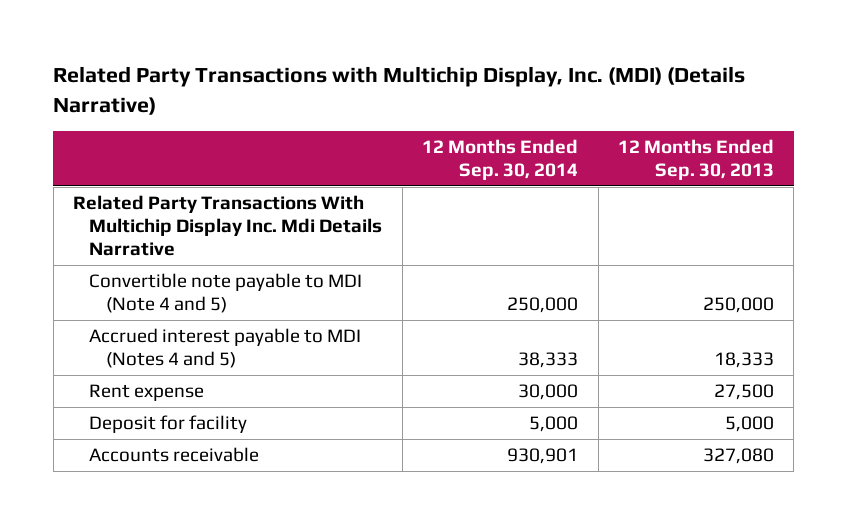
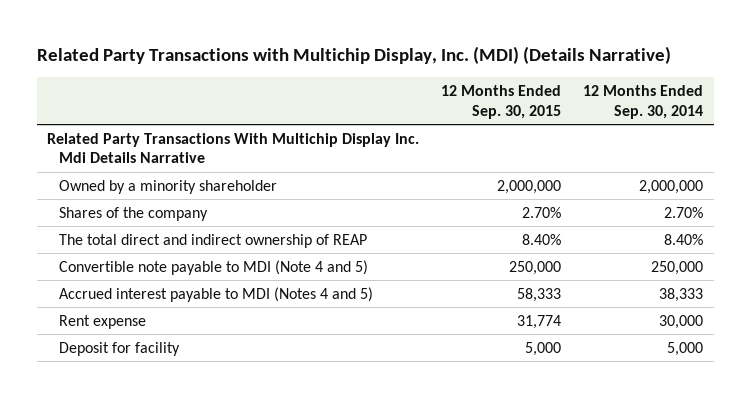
- | 12 Months Ended Sep. 30, 2014 | 12 Months Ended Sep. 30, 2013
+ | 12 Months Ended Sep. 30, 2015 | 12 Months Ended Sep. 30, 2014
+ Owned by a minority shareholder | 2,000,000 | 2,000,000
+ Shares of the company | 2.70% | 2.70%
+ The total direct and indirect ownership of REAP | 8.40% | 8.40%
- Accounts receivable | 930,901 | 327,080

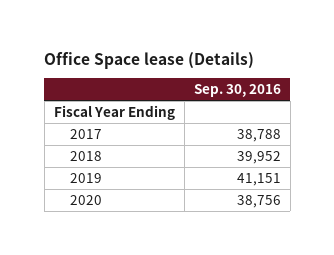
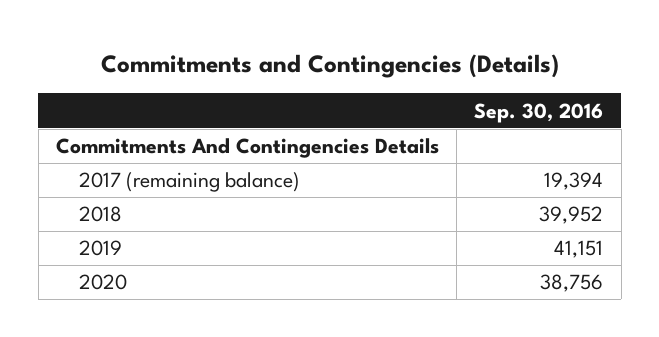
- Office Space lease (Details)
+ Commitments and Contingencies (Details)
- Fiscal Year Ending
- 2017 | 38,788
+ Commitments And Contingencies Details
+ 2017 (remaining balance) | 19,394

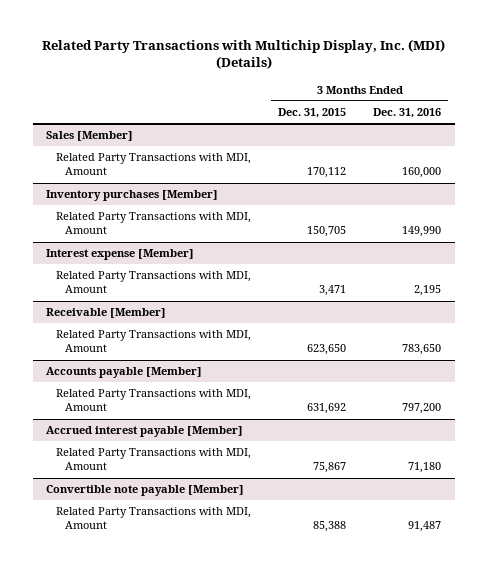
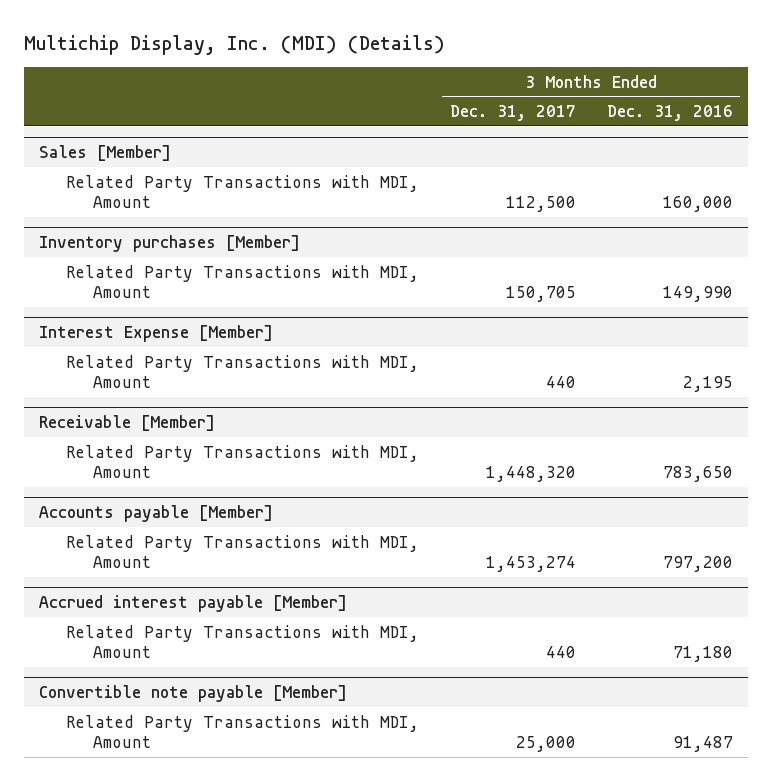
- Related Party Transactions with Multichip Display, Inc. (MDI) (Details)
+ Multichip Display, Inc. (MDI) (Details)
- | 3 Months Ended Dec. 31, 2015 | 3 Months Ended Dec. 31, 2016
+ | 3 Months Ended Dec. 31, 2017 | 3 Months Ended Dec. 31, 2016
- Interest expense [Member]
+ Interest Expense [Member]

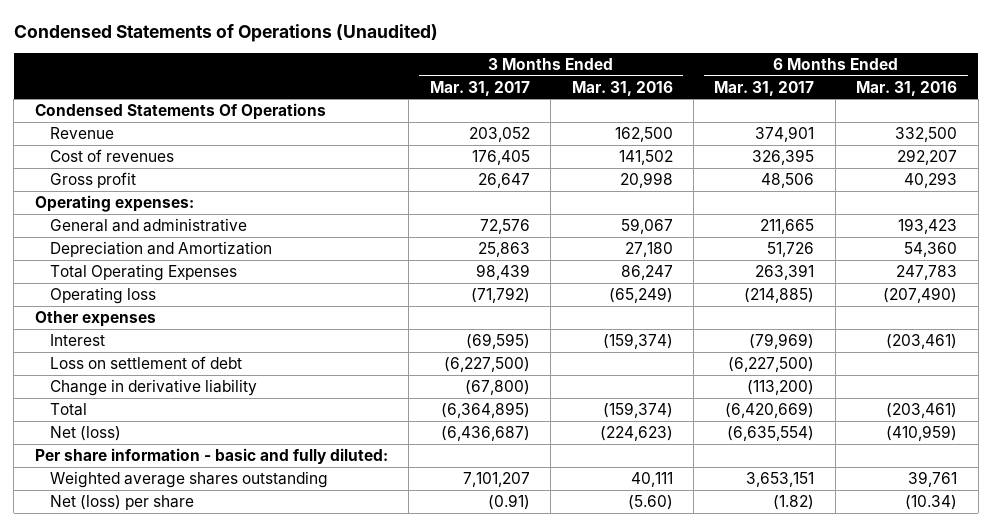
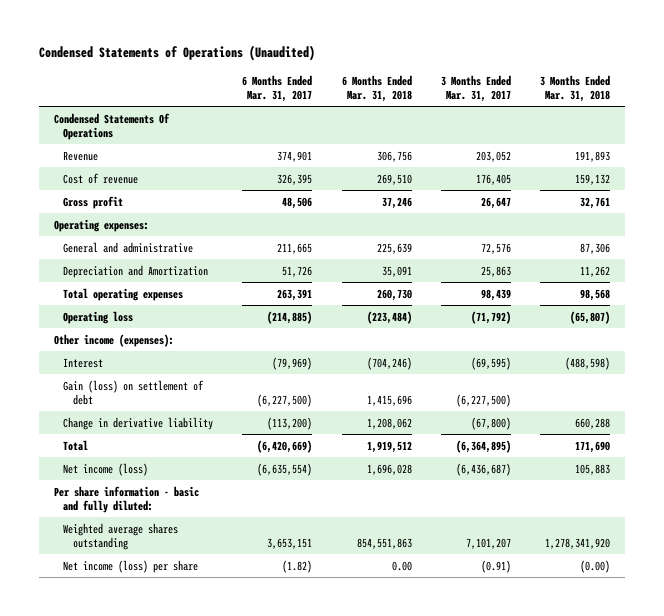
- | 3 Months Ended Mar. 31, 2017 | 3 Months Ended Mar. 31, 2016 | 6 Months Ended Mar. 31, 2017 | 6 Months Ended Mar. 31, 2016
+ | 6 Months Ended Mar. 31, 2017 | 6 Months Ended Mar. 31, 2018 | 3 Months Ended Mar. 31, 2017 | 3 Months Ended Mar. 31, 2018
- Cost of revenues | 176,405 | 141,502 | 326,395 | 292,207
+ Cost of revenue | 326,395 | 269,510 | 176,405 | 159,132
- Total Operating Expenses | 98,439 | 86,247 | 263,391 | 247,783
+ Total operating expenses | 263,391 | 260,730 | 98,439 | 98,568
- Other expenses
+ Other income (expenses):
- Loss on settlement of debt | (6,227,500) | | (6,227,500) |
+ Gain (loss) on settlement of debt | (6,227,500) | 1,415,696 | (6,227,500) |
- Net (loss) | (6,436,687) | (224,623) | (6,635,554) | (410,959)
+ Net income (loss) | (6,635,554) | 1,696,028 | (6,436,687) | 105,883
- Net (loss) per share | (0.91) | (5.60) | (1.82) | (10.34)
+ Net income (loss) per share | (1.82) | 0.00 | (0.91) | (0.00)

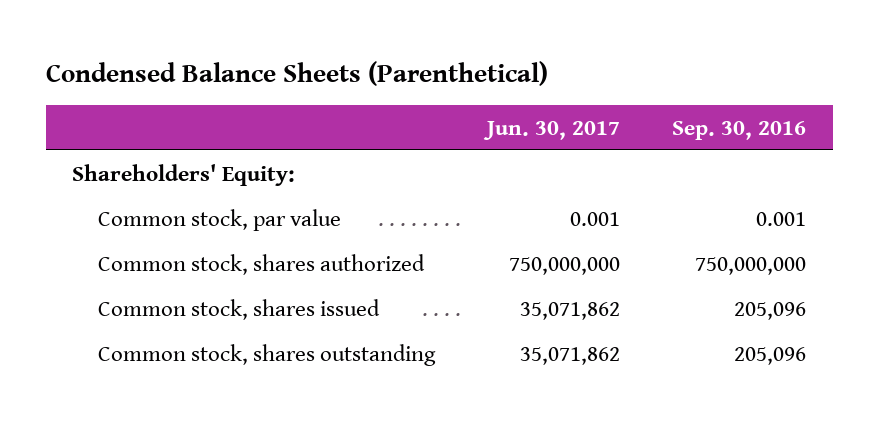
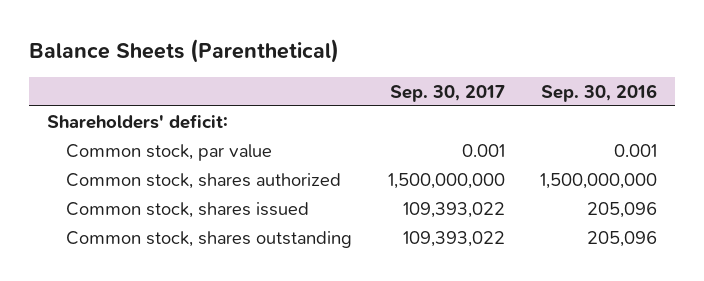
- Condensed Balance Sheets (Parenthetical)
+ Balance Sheets (Parenthetical)
- | Jun. 30, 2017 | Sep. 30, 2016
+ | Sep. 30, 2017 | Sep. 30, 2016
- Shareholders' Equity:
+ Shareholders' deficit:
- Common stock, shares authorized | 750,000,000 | 750,000,000
+ Common stock, shares authorized | 1,500,000,000 | 1,500,000,000

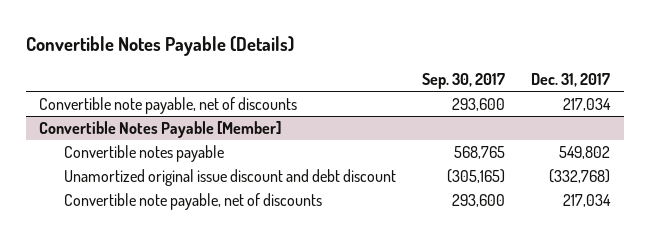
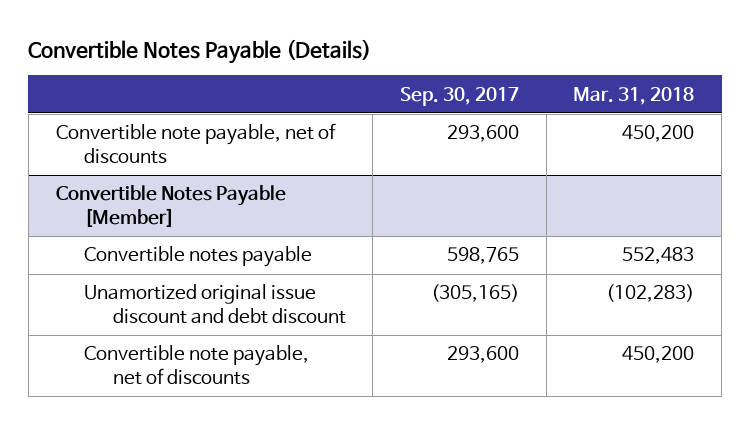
- | Sep. 30, 2017 | Dec. 31, 2017
+ | Sep. 30, 2017 | Mar. 31, 2018
@ Convertible Notes Payable [Member]
- Convertible notes payable | 568,765 | 549,802
+ Convertible notes payable | 598,765 | 552,483

